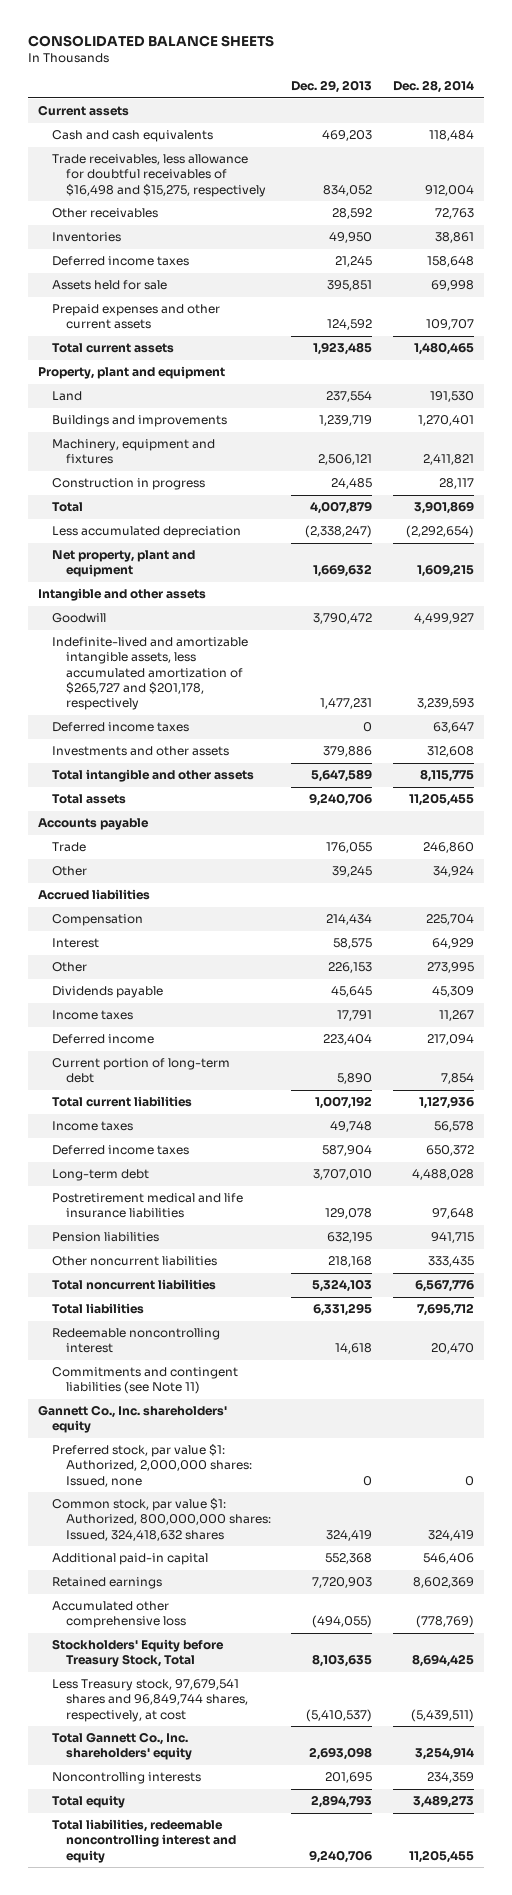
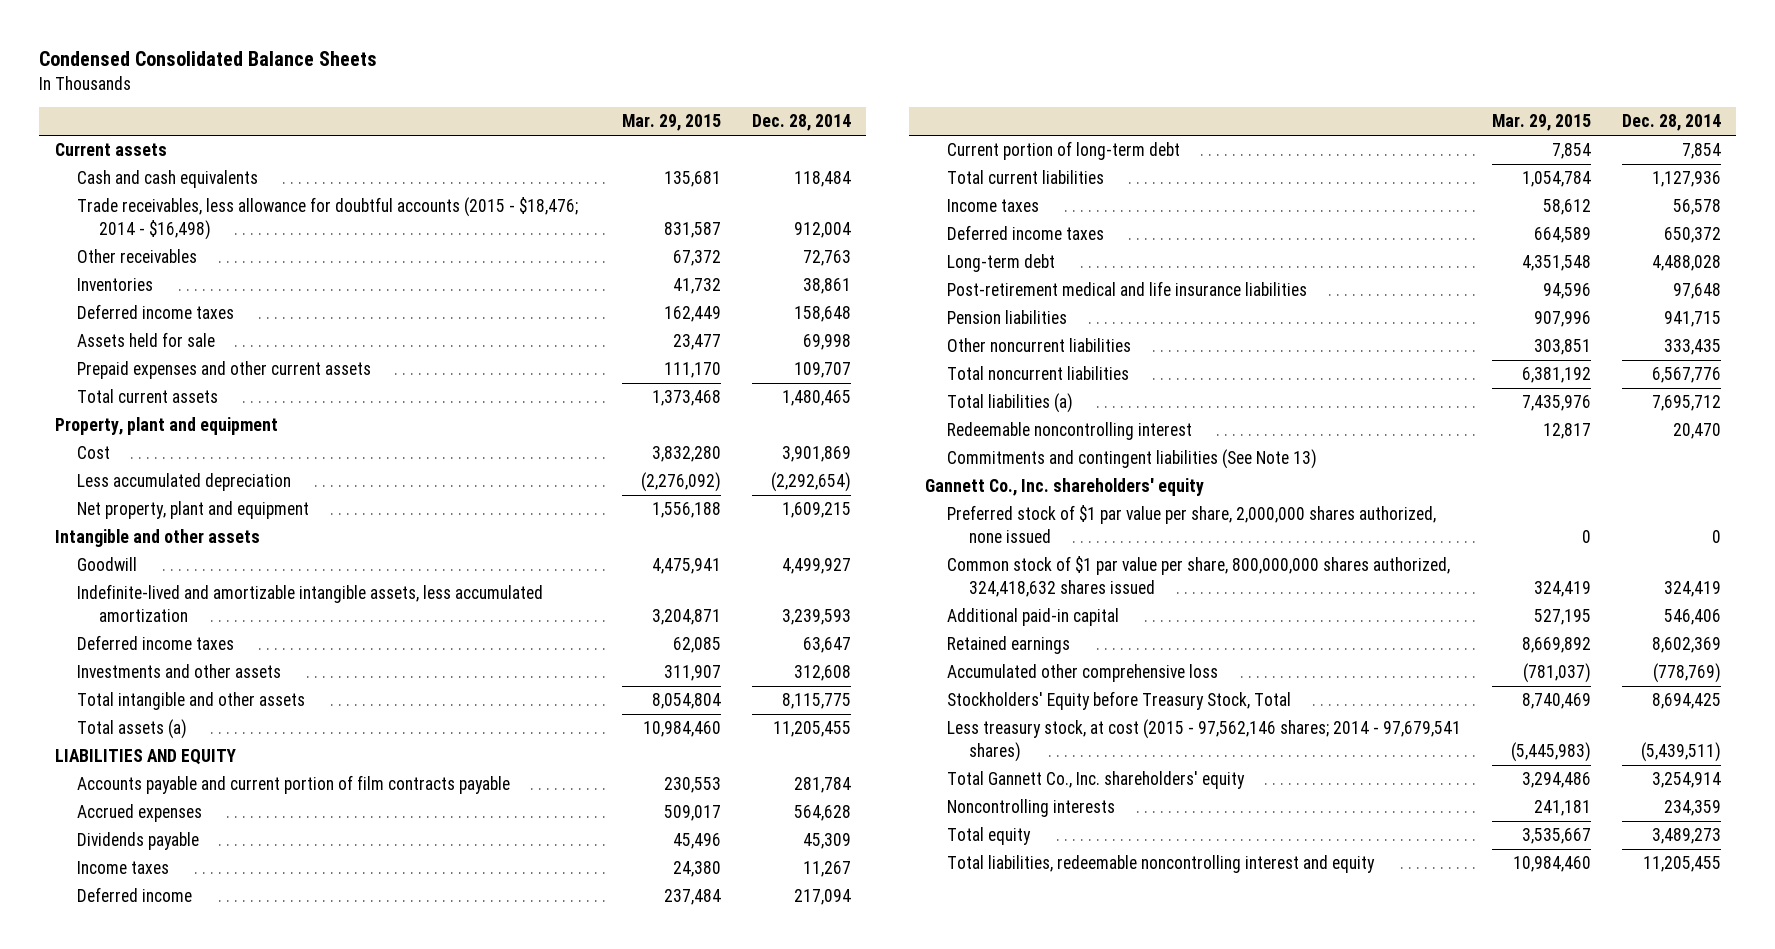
- CONSOLIDATED BALANCE SHEETS
+ Condensed Consolidated Balance Sheets
- | Dec. 29, 2013 | Dec. 28, 2014
+ | Mar. 29, 2015 | Dec. 28, 2014
- Trade receivables, less allowance for doubtful receivables of $16,498 and $15,275, respectively | 834,052 | 912,004
+ Trade receivables, less allowance for doubtful accounts (2015 - $18,476; 2014 - $16,498) | 831,587 | 912,004
- Land | 237,554 | 191,530
- Buildings and improvements | 1,239,719 | 1,270,401
- Machinery, equipment and fixtures | 2,506,121 | 2,411,821
- Construction in progress | 24,485 | 28,117
- Total | 4,007,879 | 3,901,869
+ Cost | 3,832,280 | 3,901,869
- Indefinite-lived and amortizable intangible assets, less accumulated amortization of $265,727 and $201,178, respectively | 1,477,231 | 3,239,593
+ Indefinite-lived and amortizable intangible assets, less accumulated amortization | 3,204,871 | 3,239,593
- Total assets | 9,240,706 | 11,205,455
- Accounts payable
- Trade | 176,055 | 246,860
- Other | 39,245 | 34,924
- Accrued liabilities
- Compensation | 214,434 | 225,704
- Interest | 58,575 | 64,929
- Other | 226,153 | 273,995
+ Total assets (a) | 10,984,460 | 11,205,455
+ LIABILITIES AND EQUITY
+ Accounts payable and current portion of film contracts payable | 230,553 | 281,784
+ Accrued expenses | 509,017 | 564,628
- Postretirement medical and life insurance liabilities | 129,078 | 97,648
+ Post-retirement medical and life insurance liabilities | 94,596 | 97,648
- Total liabilities | 6,331,295 | 7,695,712
+ Total liabilities (a) | 7,435,976 | 7,695,712
- Commitments and contingent liabilities (see Note 11)
+ Commitments and contingent liabilities (See Note 13)
- Preferred stock, par value $1: Authorized, 2,000,000 shares: Issued, none | 0 | 0
- Common stock, par value $1: Authorized, 800,000,000 shares: Issued, 324,418,632 shares | 324,419 | 324,419
+ Preferred stock of $1 par value per share, 2,000,000 shares authorized, none issued | 0 | 0
+ Common stock of $1 par value per share, 800,000,000 shares authorized, 324,418,632 shares issued | 324,419 | 324,419
- Less Treasury stock, 97,679,541 shares and 96,849,744 shares, respectively, at cost | (5,410,537) | (5,439,511)
+ Less treasury stock, at cost (2015 - 97,562,146 shares; 2014 - 97,679,541 shares) | (5,445,983) | (5,439,511)

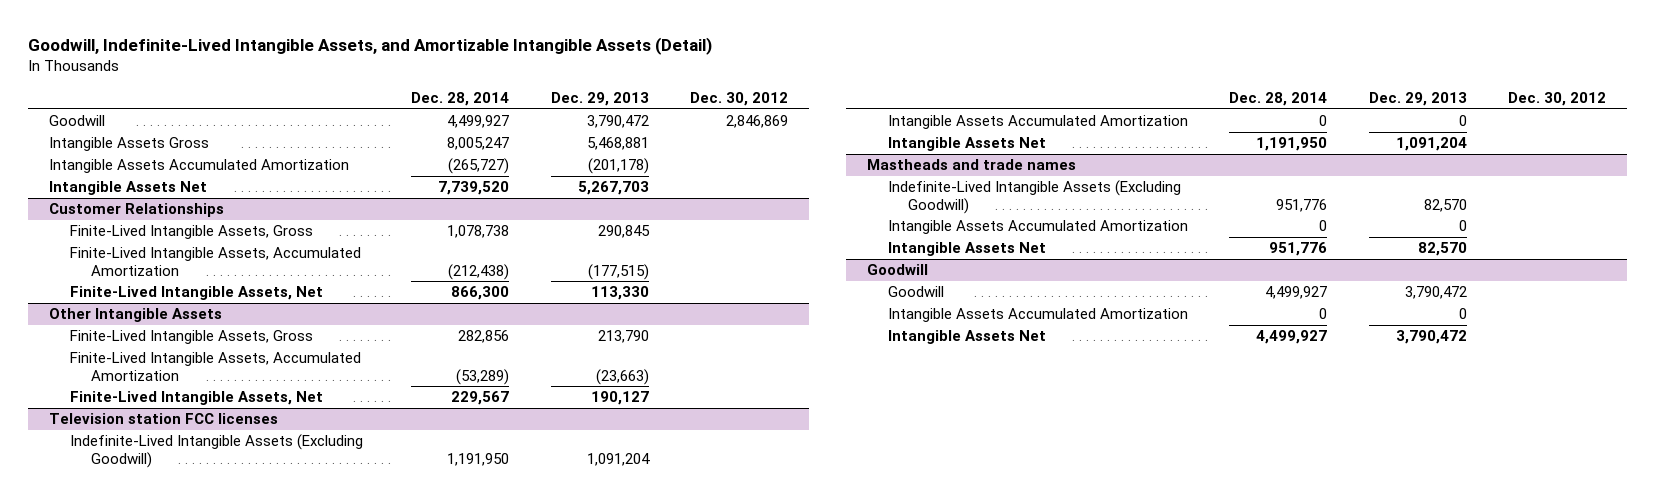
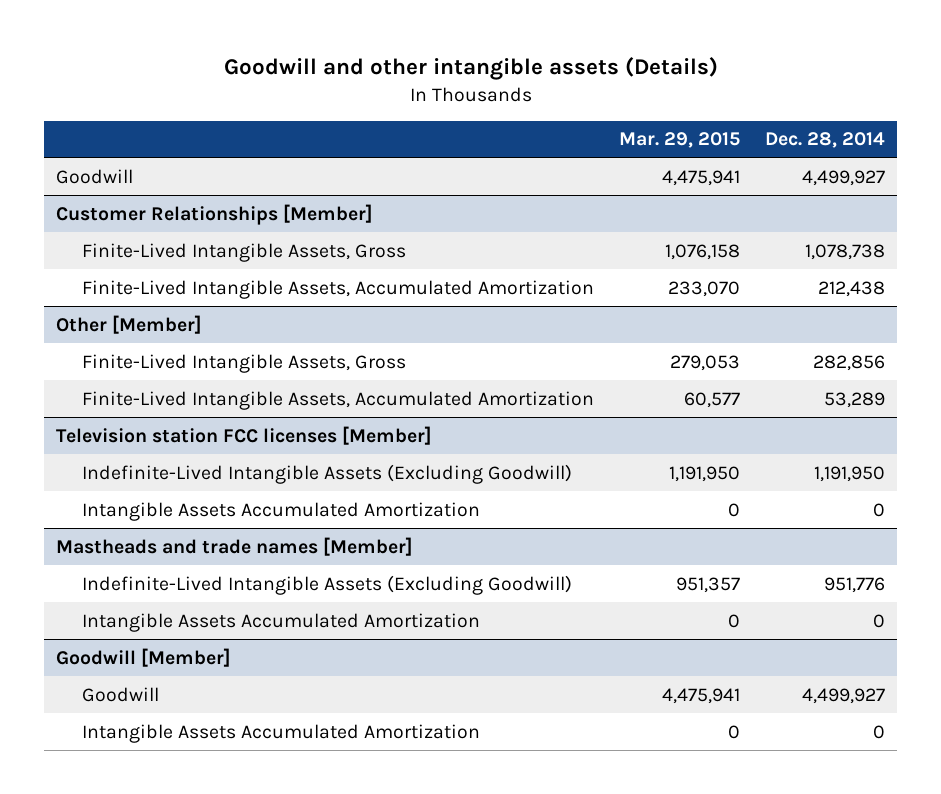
- Goodwill, Indefinite-Lived Intangible Assets, and Amortizable Intangible Assets (Detail)
+ Goodwill and other intangible assets (Details)
- | Dec. 28, 2014 | Dec. 29, 2013 | Dec. 30, 2012
+ | Mar. 29, 2015 | Dec. 28, 2014
- Intangible Assets Gross | 8,005,247 | 5,468,881 |
- Intangible Assets Accumulated Amortization | (265,727) | (201,178) |
- Intangible Assets Net | 7,739,520 | 5,267,703 |
- Customer Relationships
+ Customer Relationships [Member]
- Finite-Lived Intangible Assets, Accumulated Amortization | (212,438) | (177,515) |
- Finite-Lived Intangible Assets, Net | 866,300 | 113,330 |
- Other Intangible Assets
+ Finite-Lived Intangible Assets, Accumulated Amortization | 233,070 | 212,438
+ Other [Member]
- Finite-Lived Intangible Assets, Accumulated Amortization | (53,289) | (23,663) |
- Finite-Lived Intangible Assets, Net | 229,567 | 190,127 |
- Television station FCC licenses
+ Finite-Lived Intangible Assets, Accumulated Amortization | 60,577 | 53,289
+ Television station FCC licenses [Member]
- Intangible Assets Net | 1,191,950 | 1,091,204 |
- Mastheads and trade names
+ Mastheads and trade names [Member]
- Intangible Assets Net | 951,776 | 82,570 |
- Goodwill
+ Goodwill [Member]
- Intangible Assets Net | 4,499,927 | 3,790,472 |

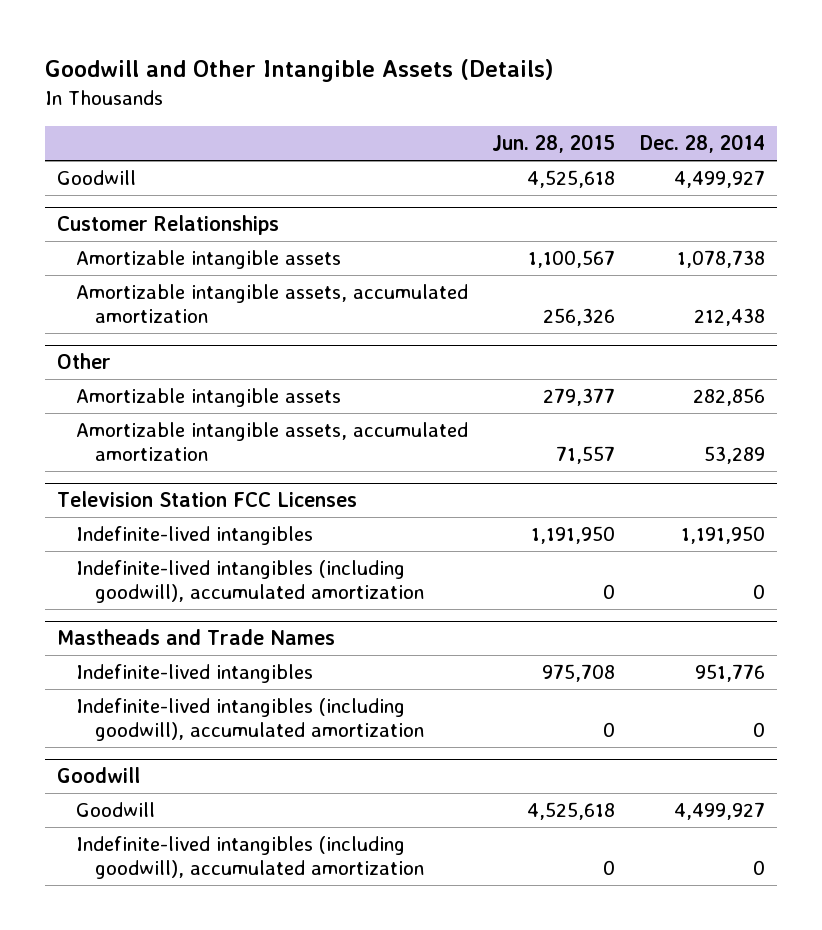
- Goodwill and other intangible assets (Details)
+ Goodwill and Other Intangible Assets (Details)
- | Mar. 29, 2015 | Dec. 28, 2014
+ | Jun. 28, 2015 | Dec. 28, 2014
- Customer Relationships [Member]
- Finite-Lived Intangible Assets, Gross | 1,076,158 | 1,078,738
- Finite-Lived Intangible Assets, Accumulated Amortization | 233,070 | 212,438
- Other [Member]
- Finite-Lived Intangible Assets, Gross | 279,053 | 282,856
- Finite-Lived Intangible Assets, Accumulated Amortization | 60,577 | 53,289
- Television station FCC licenses [Member]
- Indefinite-Lived Intangible Assets (Excluding Goodwill) | 1,191,950 | 1,191,950
- Intangible Assets Accumulated Amortization | 0 | 0
- Mastheads and trade names [Member]
- Indefinite-Lived Intangible Assets (Excluding Goodwill) | 951,357 | 951,776
- Intangible Assets Accumulated Amortization | 0 | 0
- Goodwill [Member]
+ Customer Relationships
+ Amortizable intangible assets | 1,100,567 | 1,078,738
+ Amortizable intangible assets, accumulated amortization | 256,326 | 212,438
+ Other
+ Amortizable intangible assets | 279,377 | 282,856
+ Amortizable intangible assets, accumulated amortization | 71,557 | 53,289
+ Television Station FCC Licenses
+ Indefinite-lived intangibles | 1,191,950 | 1,191,950
+ Indefinite-lived intangibles (including goodwill), accumulated amortization | 0 | 0
+ Mastheads and Trade Names
+ Indefinite-lived intangibles | 975,708 | 951,776
+ Indefinite-lived intangibles (including goodwill), accumulated amortization | 0 | 0
+ Goodwill
- Intangible Assets Accumulated Amortization | 0 | 0
+ Indefinite-lived intangibles (including goodwill), accumulated amortization | 0 | 0

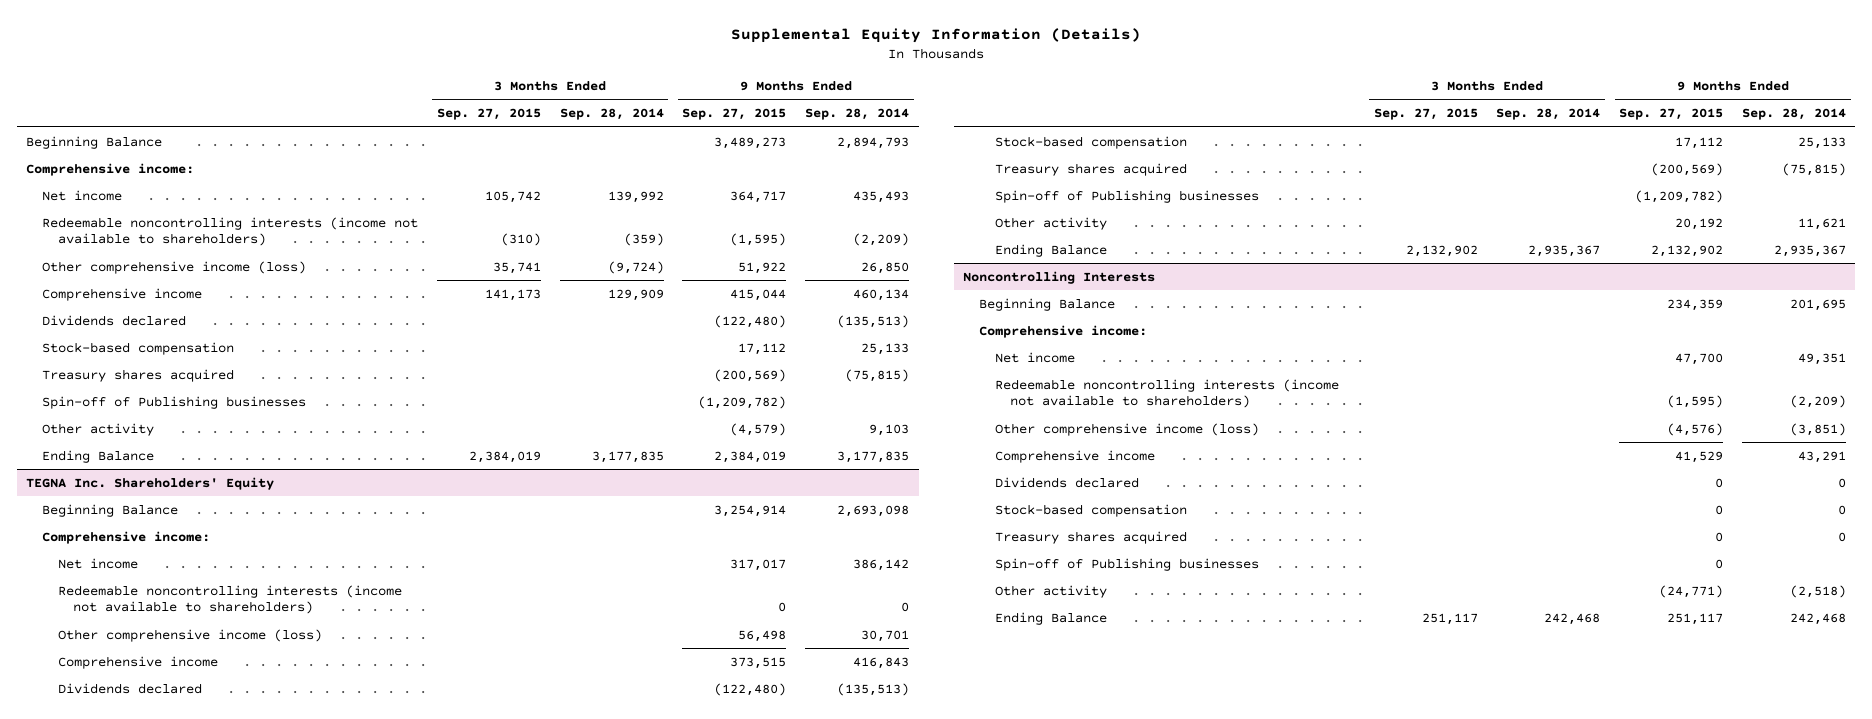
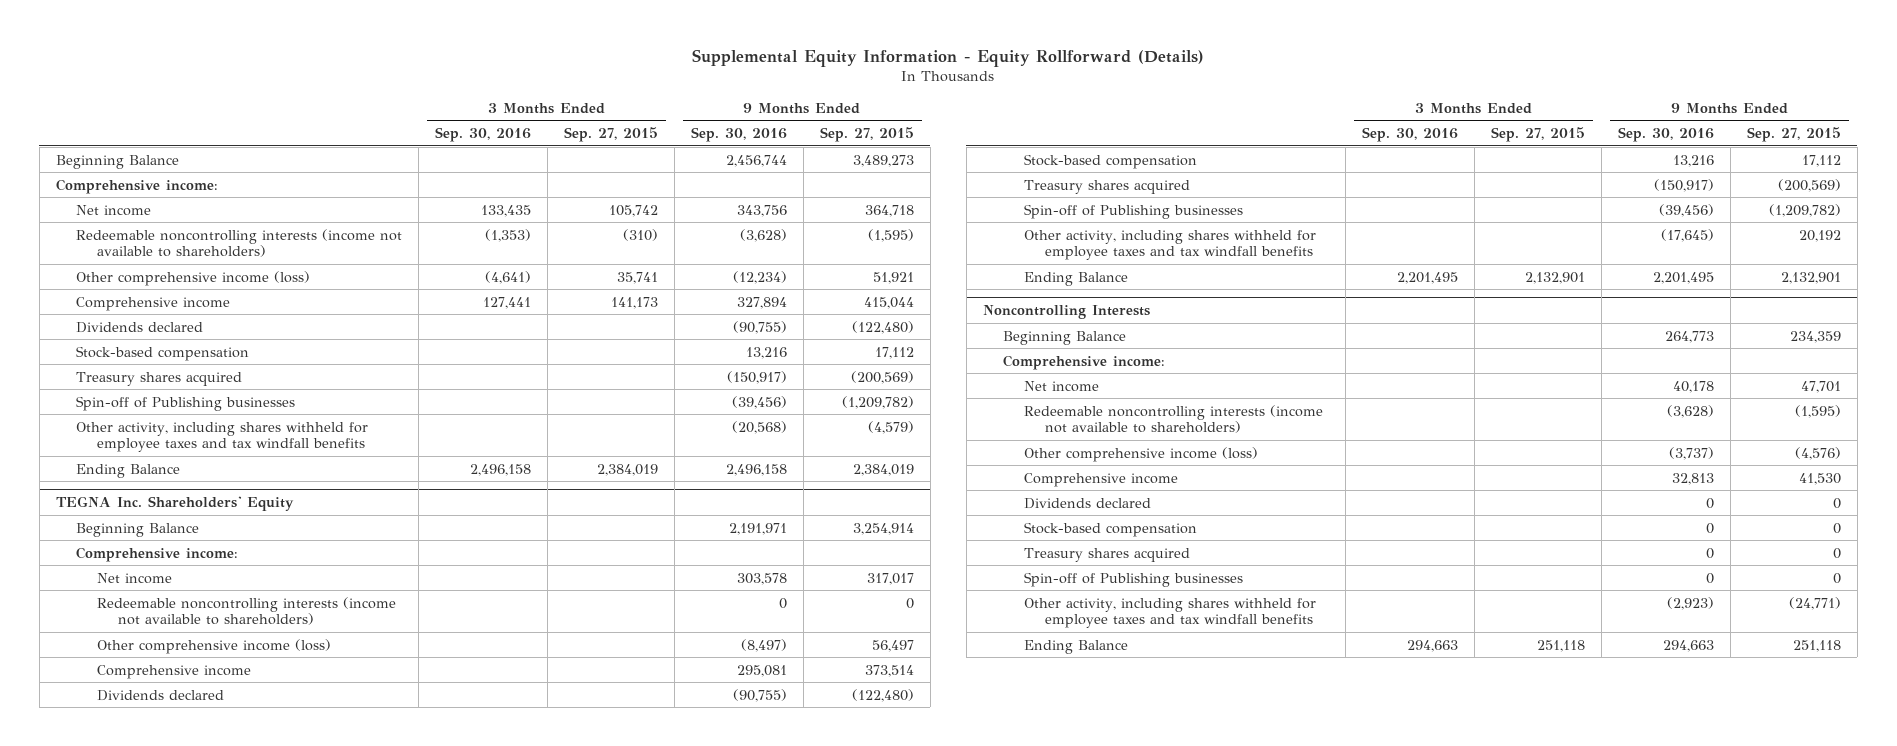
- Supplemental Equity Information (Details)
+ Supplemental Equity Information - Equity Rollforward (Details)
- | 3 Months Ended Sep. 27, 2015 | 3 Months Ended Sep. 28, 2014 | 9 Months Ended Sep. 27, 2015 | 9 Months Ended Sep. 28, 2014
+ | 3 Months Ended Sep. 30, 2016 | 3 Months Ended Sep. 27, 2015 | 9 Months Ended Sep. 30, 2016 | 9 Months Ended Sep. 27, 2015
- Net income | 105,742 | 139,992 | 364,717 | 435,493
+ Net income | 133,435 | 105,742 | 343,756 | 364,718
- Other comprehensive income (loss) | 35,741 | (9,724) | 51,922 | 26,850
+ Other comprehensive income (loss) | (4,641) | 35,741 | (12,234) | 51,921
- Other activity | | | (4,579) | 9,103
+ Other activity, including shares withheld for employee taxes and tax windfall benefits | | | (20,568) | (4,579)
@ TEGNA Inc. Shareholders' Equity
- Other comprehensive income (loss) | | | 56,498 | 30,701
- Comprehensive income | | | 373,515 | 416,843
+ Other comprehensive income (loss) | | | (8,497) | 56,497
+ Comprehensive income | | | 295,081 | 373,514
- Other activity | | | 20,192 | 11,621
- Ending Balance | 2,132,902 | 2,935,367 | 2,132,902 | 2,935,367
+ Other activity, including shares withheld for employee taxes and tax windfall benefits | | | (17,645) | 20,192
+ Ending Balance | 2,201,495 | 2,132,901 | 2,201,495 | 2,132,901
@ Noncontrolling Interests
- Net income | | | 47,700 | 49,351
+ Net income | | | 40,178 | 47,701
- Comprehensive income | | | 41,529 | 43,291
+ Comprehensive income | | | 32,813 | 41,530
- Other activity | | | (24,771) | (2,518)
- Ending Balance | 251,117 | 242,468 | 251,117 | 242,468
+ Other activity, including shares withheld for employee taxes and tax windfall benefits | | | (2,923) | (24,771)
+ Ending Balance | 294,663 | 251,118 | 294,663 | 251,118

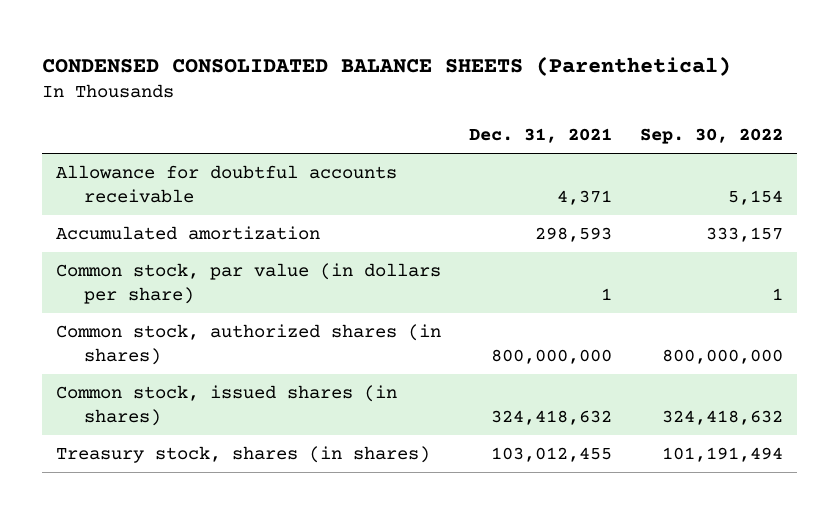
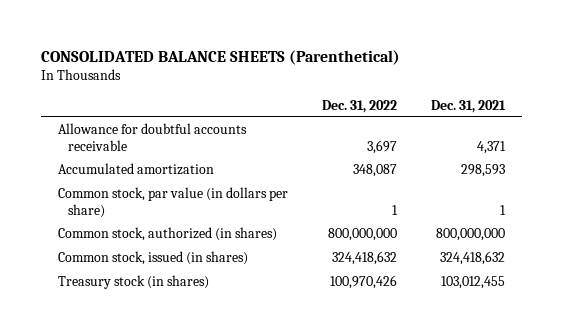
- CONDENSED CONSOLIDATED BALANCE SHEETS (Parenthetical)
+ CONSOLIDATED BALANCE SHEETS (Parenthetical)
- | Dec. 31, 2021 | Sep. 30, 2022
+ | Dec. 31, 2022 | Dec. 31, 2021
- Common stock, authorized shares (in shares) | 800,000,000 | 800,000,000
- Common stock, issued shares (in shares) | 324,418,632 | 324,418,632
- Treasury stock, shares (in shares) | 103,012,455 | 101,191,494
+ Common stock, authorized (in shares) | 800,000,000 | 800,000,000
+ Common stock, issued (in shares) | 324,418,632 | 324,418,632
+ Treasury stock (in shares) | 100,970,426 | 103,012,455

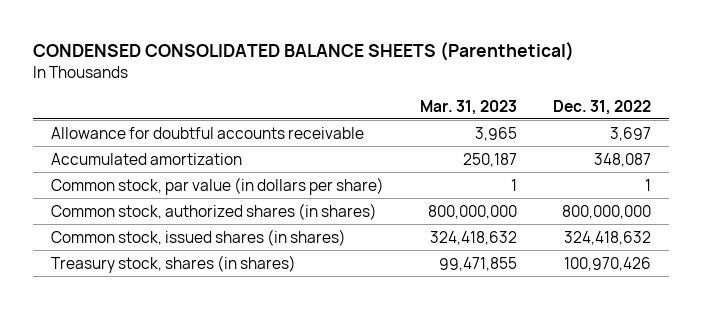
- CONSOLIDATED BALANCE SHEETS (Parenthetical)
+ CONDENSED CONSOLIDATED BALANCE SHEETS (Parenthetical)
- | Dec. 31, 2022 | Dec. 31, 2021
+ | Mar. 31, 2023 | Dec. 31, 2022
- Common stock, authorized (in shares) | 800,000,000 | 800,000,000
- Common stock, issued (in shares) | 324,418,632 | 324,418,632
- Treasury stock (in shares) | 100,970,426 | 103,012,455
+ Common stock, authorized shares (in shares) | 800,000,000 | 800,000,000
+ Common stock, issued shares (in shares) | 324,418,632 | 324,418,632
+ Treasury stock, shares (in shares) | 99,471,855 | 100,970,426

